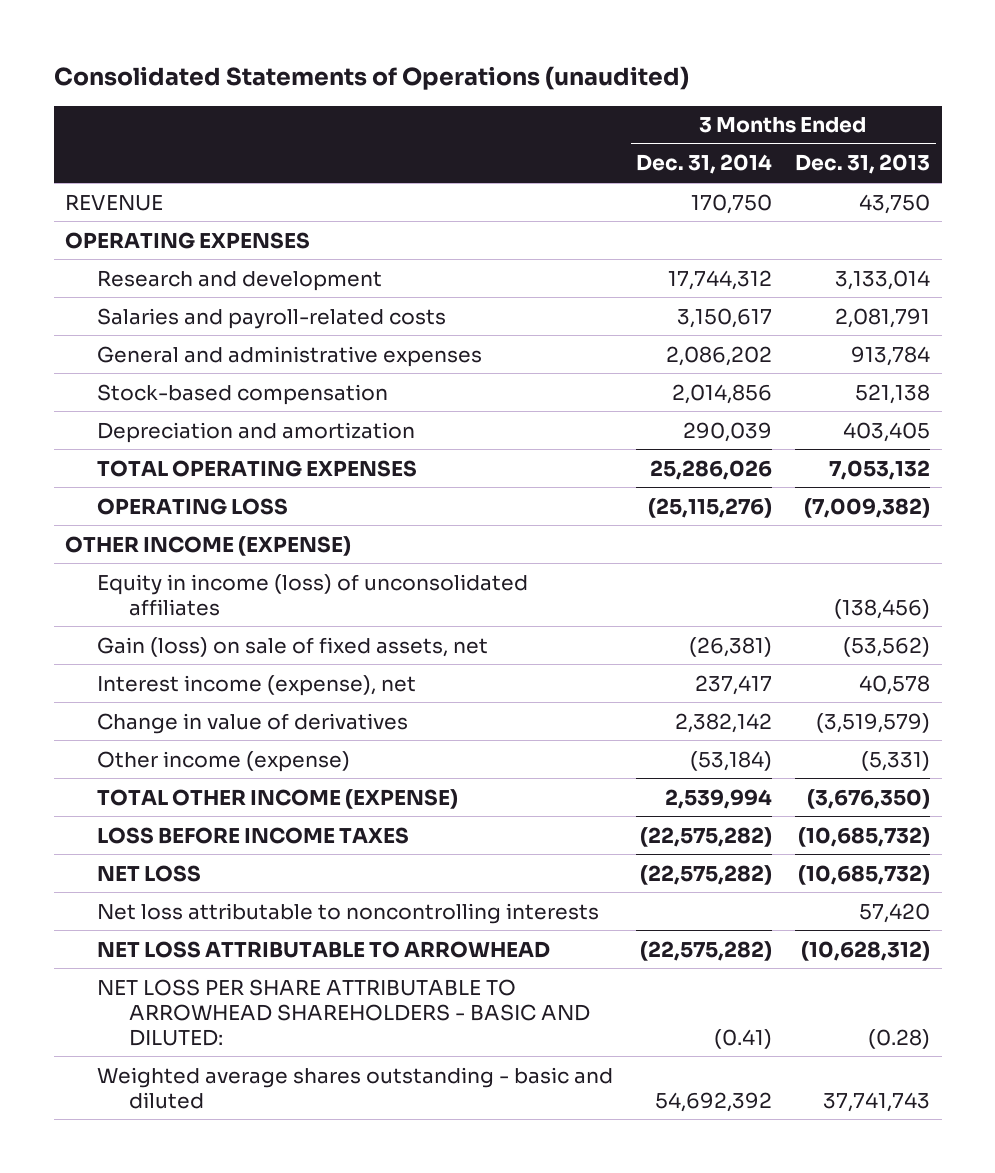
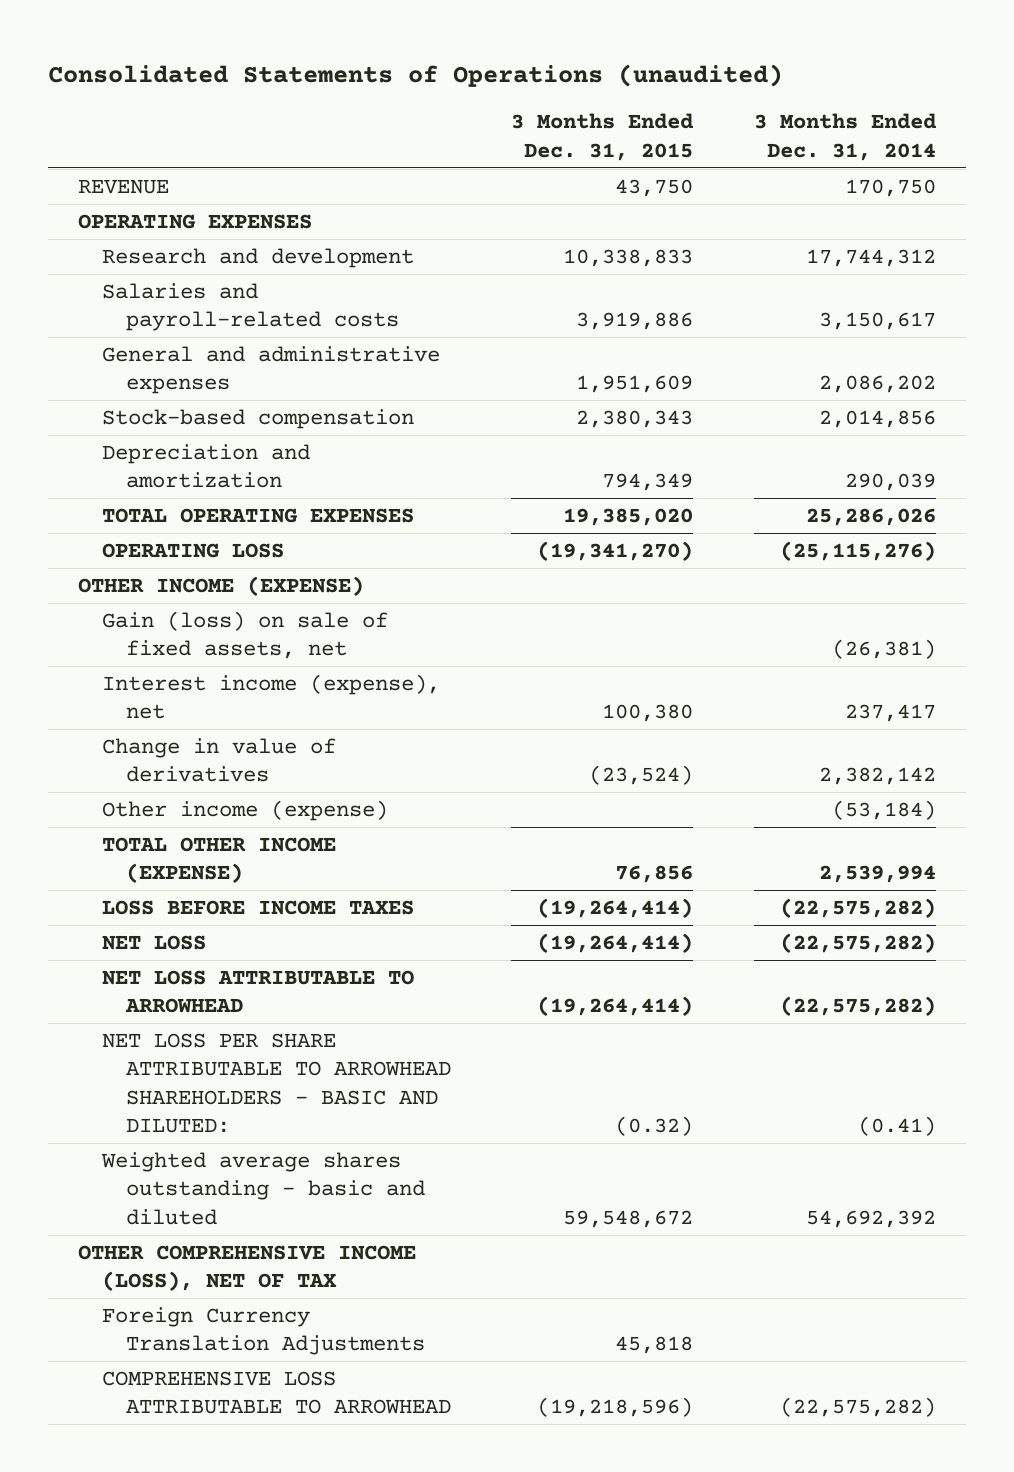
- | 3 Months Ended Dec. 31, 2014 | 3 Months Ended Dec. 31, 2013
+ | 3 Months Ended Dec. 31, 2015 | 3 Months Ended Dec. 31, 2014
- Equity in income (loss) of unconsolidated affiliates | | (138,456)
- Net loss attributable to noncontrolling interests | | 57,420
+ OTHER COMPREHENSIVE INCOME (LOSS), NET OF TAX
+ Foreign Currency Translation Adjustments | 45,818 |
+ COMPREHENSIVE LOSS ATTRIBUTABLE TO ARROWHEAD | (19,218,596) | (22,575,282)

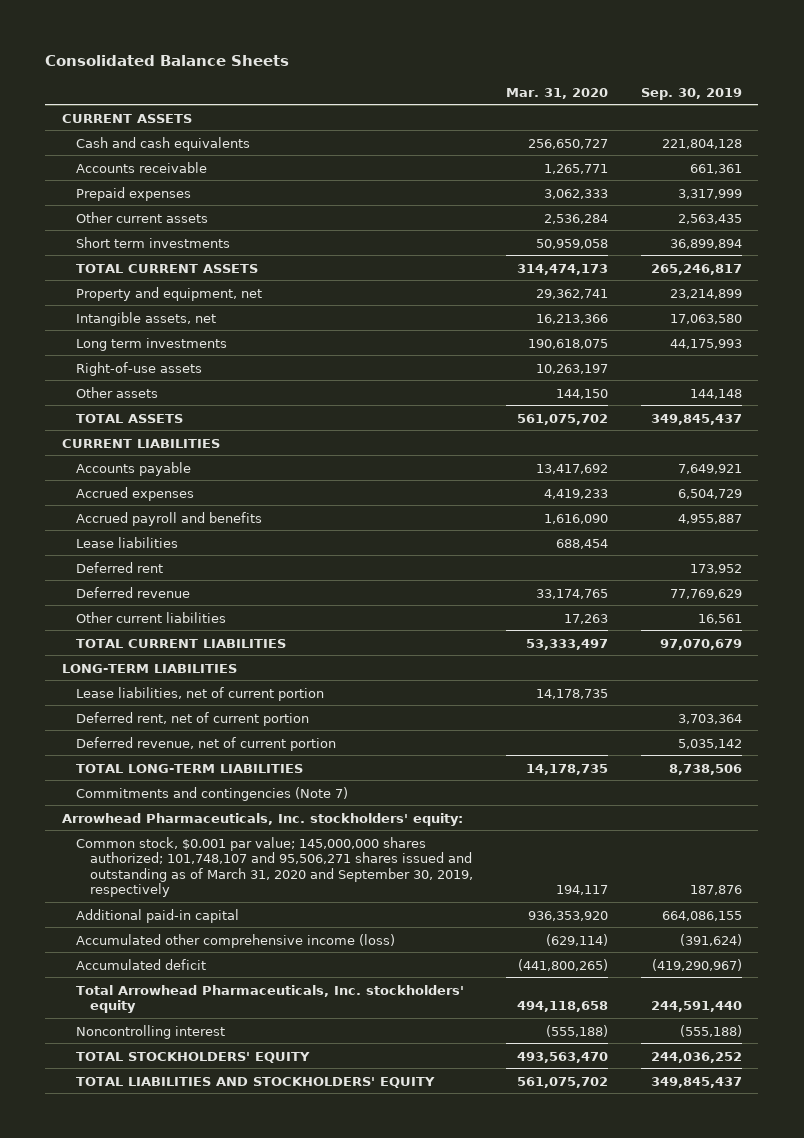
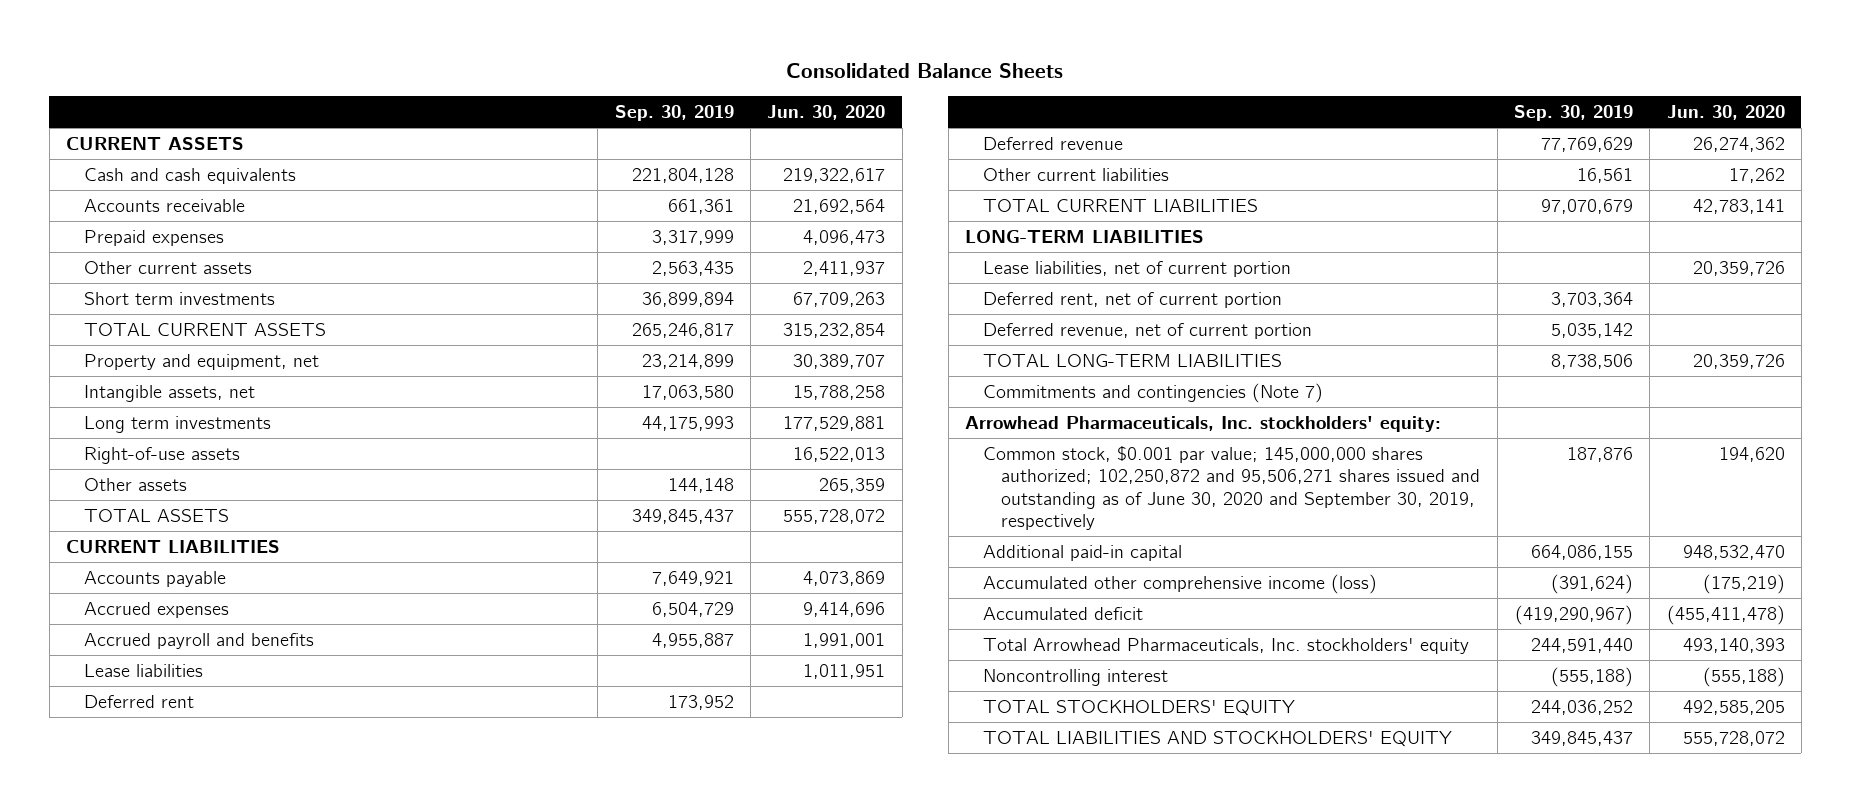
- | Mar. 31, 2020 | Sep. 30, 2019
+ | Sep. 30, 2019 | Jun. 30, 2020
- Common stock, $0.001 par value; 145,000,000 shares authorized; 101,748,107 and 95,506,271 shares issued and outstanding as of March 31, 2020 and September 30, 2019, respectively | 194,117 | 187,876
+ Common stock, $0.001 par value; 145,000,000 shares authorized; 102,250,872 and 95,506,271 shares issued and outstanding as of June 30, 2020 and September 30, 2019, respectively | 187,876 | 194,620

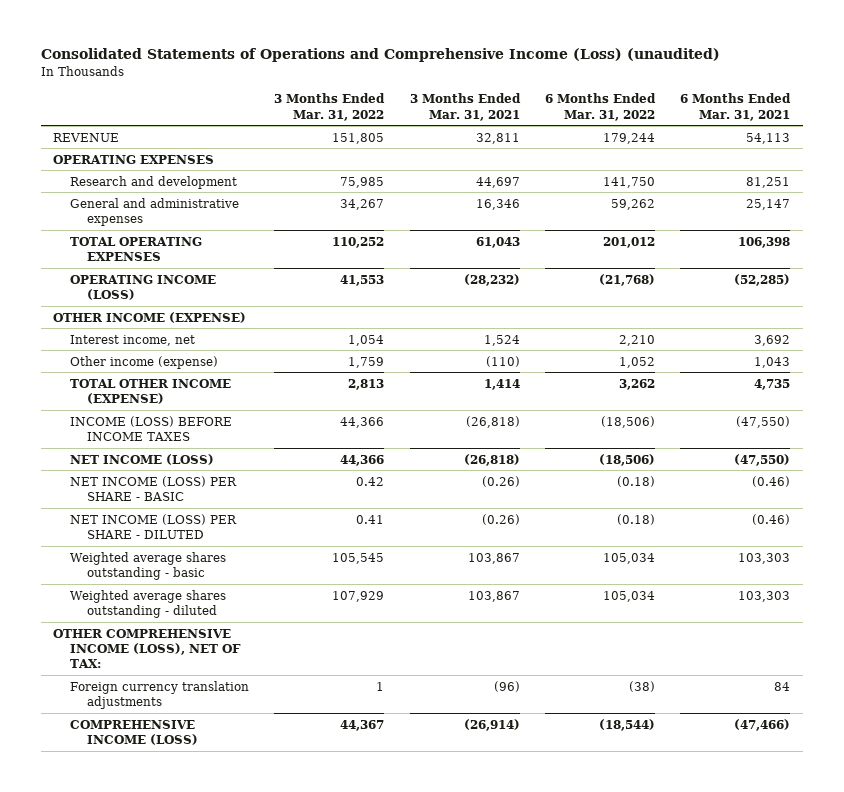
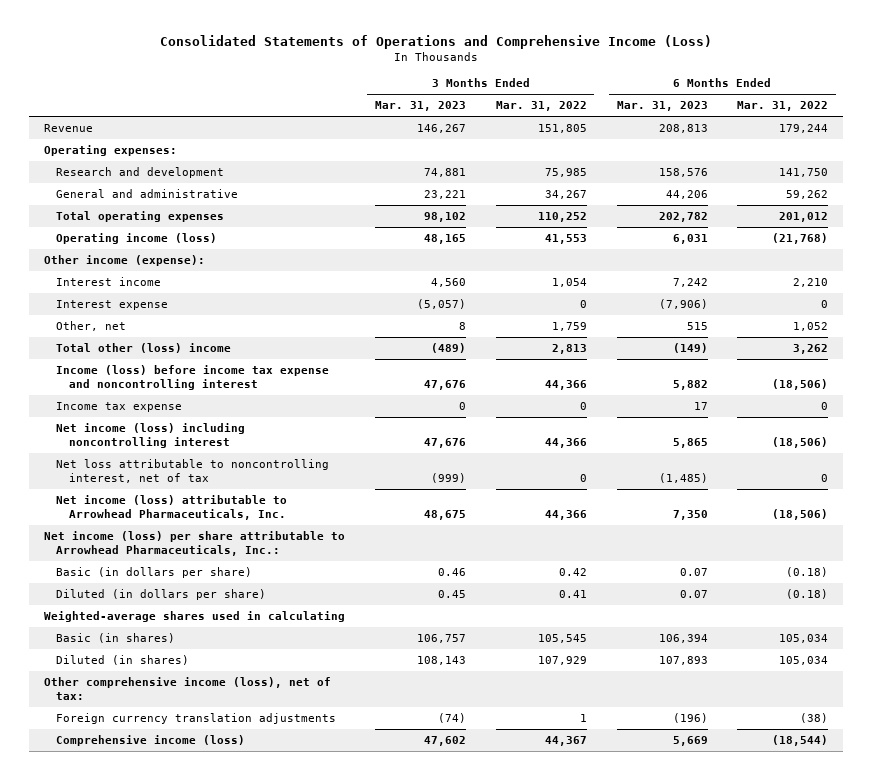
- Consolidated Statements of Operations and Comprehensive Income (Loss) (unaudited)
+ Consolidated Statements of Operations and Comprehensive Income (Loss)
- | 3 Months Ended Mar. 31, 2022 | 3 Months Ended Mar. 31, 2021 | 6 Months Ended Mar. 31, 2022 | 6 Months Ended Mar. 31, 2021
+ | 3 Months Ended Mar. 31, 2023 | 3 Months Ended Mar. 31, 2022 | 6 Months Ended Mar. 31, 2023 | 6 Months Ended Mar. 31, 2022
- REVENUE | 151,805 | 32,811 | 179,244 | 54,113
- OPERATING EXPENSES
+ Revenue | 146,267 | 151,805 | 208,813 | 179,244
+ Operating expenses:
- General and administrative expenses | 34,267 | 16,346 | 59,262 | 25,147
- TOTAL OPERATING EXPENSES | 110,252 | 61,043 | 201,012 | 106,398
- OPERATING INCOME (LOSS) | 41,553 | (28,232) | (21,768) | (52,285)
- OTHER INCOME (EXPENSE)
- Interest income, net | 1,054 | 1,524 | 2,210 | 3,692
- Other income (expense) | 1,759 | (110) | 1,052 | 1,043
- TOTAL OTHER INCOME (EXPENSE) | 2,813 | 1,414 | 3,262 | 4,735
- INCOME (LOSS) BEFORE INCOME TAXES | 44,366 | (26,818) | (18,506) | (47,550)
- NET INCOME (LOSS) | 44,366 | (26,818) | (18,506) | (47,550)
- NET INCOME (LOSS) PER SHARE - BASIC | 0.42 | (0.26) | (0.18) | (0.46)
- NET INCOME (LOSS) PER SHARE - DILUTED | 0.41 | (0.26) | (0.18) | (0.46)
- Weighted average shares outstanding - basic | 105,545 | 103,867 | 105,034 | 103,303
- Weighted average shares outstanding - diluted | 107,929 | 103,867 | 105,034 | 103,303
- OTHER COMPREHENSIVE INCOME (LOSS), NET OF TAX:
+ General and administrative | 23,221 | 34,267 | 44,206 | 59,262
+ Total operating expenses | 98,102 | 110,252 | 202,782 | 201,012
+ Operating income (loss) | 48,165 | 41,553 | 6,031 | (21,768)
+ Other income (expense):
+ Interest income | 4,560 | 1,054 | 7,242 | 2,210
+ Interest expense | (5,057) | 0 | (7,906) | 0
+ Other, net | 8 | 1,759 | 515 | 1,052
+ Total other (loss) income | (489) | 2,813 | (149) | 3,262
+ Income (loss) before income tax expense and noncontrolling interest | 47,676 | 44,366 | 5,882 | (18,506)
+ Income tax expense | 0 | 0 | 17 | 0
+ Net income (loss) including noncontrolling interest | 47,676 | 44,366 | 5,865 | (18,506)
+ Net loss attributable to noncontrolling interest, net of tax | (999) | 0 | (1,485) | 0
+ Net income (loss) attributable to Arrowhead Pharmaceuticals, Inc. | 48,675 | 44,366 | 7,350 | (18,506)
+ Net income (loss) per share attributable to Arrowhead Pharmaceuticals, Inc.:
+ Basic (in dollars per share) | 0.46 | 0.42 | 0.07 | (0.18)
+ Diluted (in dollars per share) | 0.45 | 0.41 | 0.07 | (0.18)
+ Weighted-average shares used in calculating
+ Basic (in shares) | 106,757 | 105,545 | 106,394 | 105,034
+ Diluted (in shares) | 108,143 | 107,929 | 107,893 | 105,034
+ Other comprehensive income (loss), net of tax:
- COMPREHENSIVE INCOME (LOSS) | 44,367 | (26,914) | (18,544) | (47,466)
+ Comprehensive income (loss) | 47,602 | 44,367 | 5,669 | (18,544)

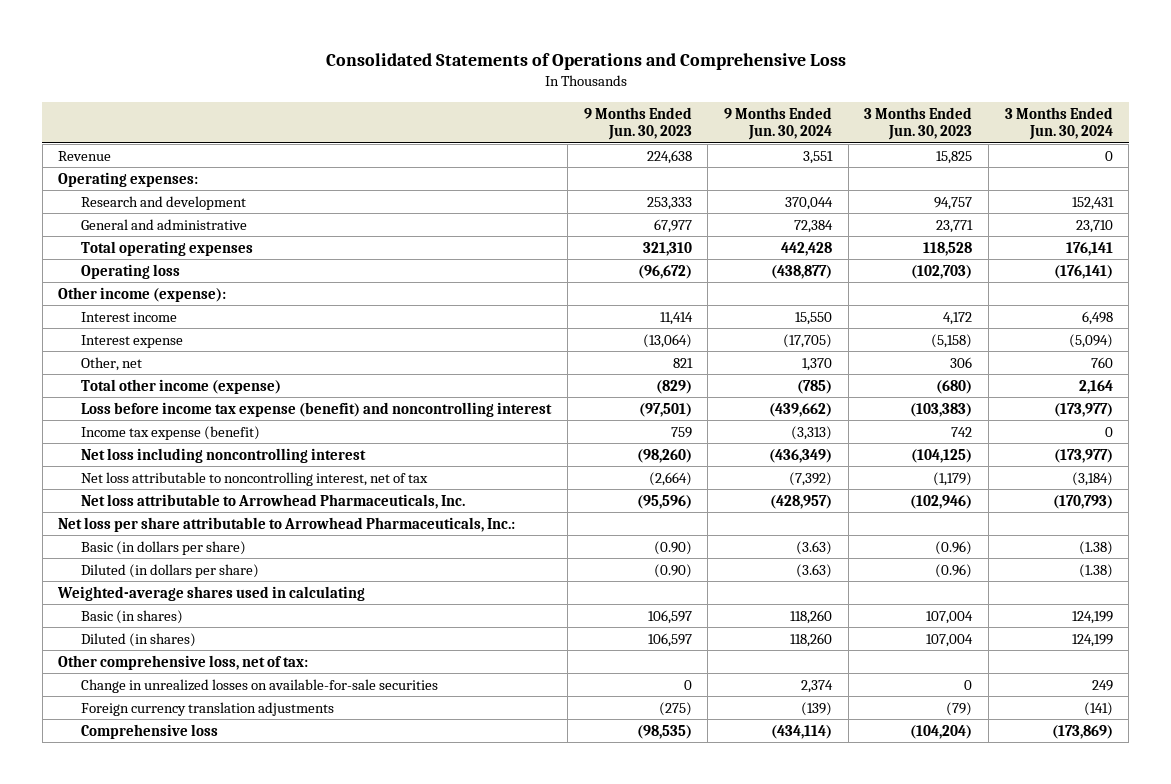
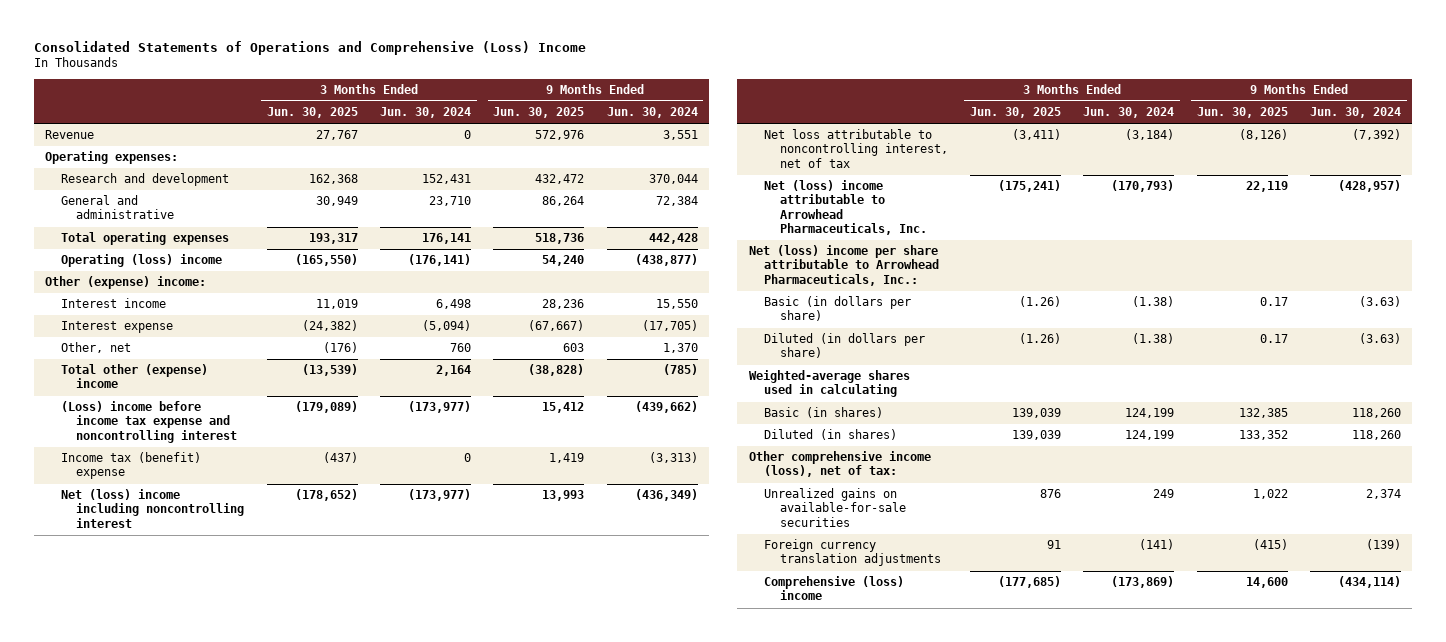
- Consolidated Statements of Operations and Comprehensive Loss
+ Consolidated Statements of Operations and Comprehensive (Loss) Income
- | 9 Months Ended Jun. 30, 2023 | 9 Months Ended Jun. 30, 2024 | 3 Months Ended Jun. 30, 2023 | 3 Months Ended Jun. 30, 2024
+ | 3 Months Ended Jun. 30, 2025 | 3 Months Ended Jun. 30, 2024 | 9 Months Ended Jun. 30, 2025 | 9 Months Ended Jun. 30, 2024
- Operating loss | (96,672) | (438,877) | (102,703) | (176,141)
- Other income (expense):
+ Operating (loss) income | (165,550) | (176,141) | 54,240 | (438,877)
+ Other (expense) income:
- Total other income (expense) | (829) | (785) | (680) | 2,164
- Loss before income tax expense (benefit) and noncontrolling interest | (97,501) | (439,662) | (103,383) | (173,977)
- Income tax expense (benefit) | 759 | (3,313) | 742 | 0
- Net loss including noncontrolling interest | (98,260) | (436,349) | (104,125) | (173,977)
+ Total other (expense) income | (13,539) | 2,164 | (38,828) | (785)
+ (Loss) income before income tax expense and noncontrolling interest | (179,089) | (173,977) | 15,412 | (439,662)
+ Income tax (benefit) expense | (437) | 0 | 1,419 | (3,313)
+ Net (loss) income including noncontrolling interest | (178,652) | (173,977) | 13,993 | (436,349)
- Net loss attributable to Arrowhead Pharmaceuticals, Inc. | (95,596) | (428,957) | (102,946) | (170,793)
- Net loss per share attributable to Arrowhead Pharmaceuticals, Inc.:
+ Net (loss) income attributable to Arrowhead Pharmaceuticals, Inc. | (175,241) | (170,793) | 22,119 | (428,957)
+ Net (loss) income per share attributable to Arrowhead Pharmaceuticals, Inc.:
- Other comprehensive loss, net of tax:
- Change in unrealized losses on available-for-sale securities | 0 | 2,374 | 0 | 249
+ Other comprehensive income (loss), net of tax:
+ Unrealized gains on available-for-sale securities | 876 | 249 | 1,022 | 2,374
- Comprehensive loss | (98,535) | (434,114) | (104,204) | (173,869)
+ Comprehensive (loss) income | (177,685) | (173,869) | 14,600 | (434,114)

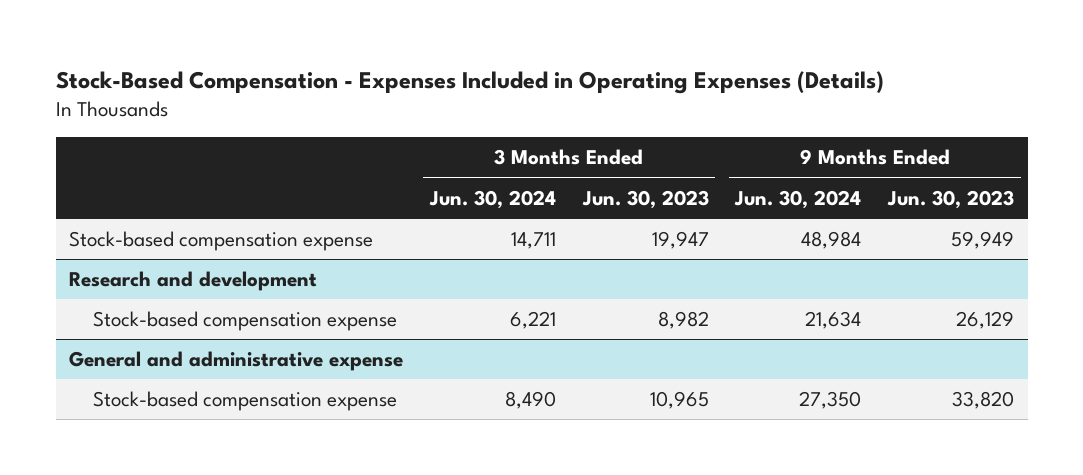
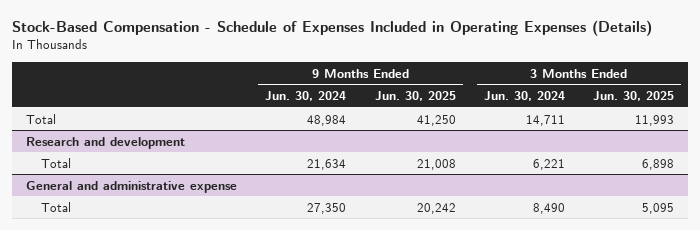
- Stock-Based Compensation - Expenses Included in Operating Expenses (Details)
+ Stock-Based Compensation - Schedule of Expenses Included in Operating Expenses (Details)
- | 3 Months Ended Jun. 30, 2024 | 3 Months Ended Jun. 30, 2023 | 9 Months Ended Jun. 30, 2024 | 9 Months Ended Jun. 30, 2023
+ | 9 Months Ended Jun. 30, 2024 | 9 Months Ended Jun. 30, 2025 | 3 Months Ended Jun. 30, 2024 | 3 Months Ended Jun. 30, 2025
- Stock-based compensation expense | 14,711 | 19,947 | 48,984 | 59,949
+ Total | 48,984 | 41,250 | 14,711 | 11,993
@ Research and development
- Stock-based compensation expense | 6,221 | 8,982 | 21,634 | 26,129
+ Total | 21,634 | 21,008 | 6,221 | 6,898
@ General and administrative expense
- Stock-based compensation expense | 8,490 | 10,965 | 27,350 | 33,820
+ Total | 27,350 | 20,242 | 8,490 | 5,095

